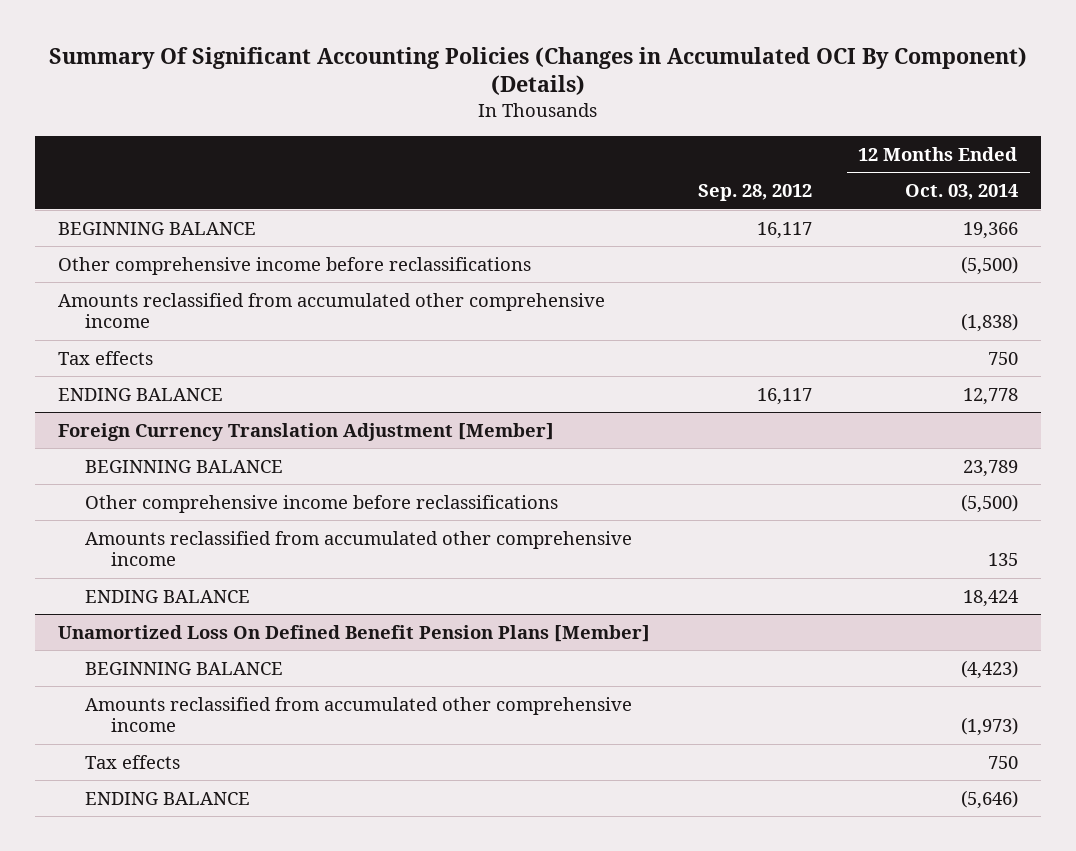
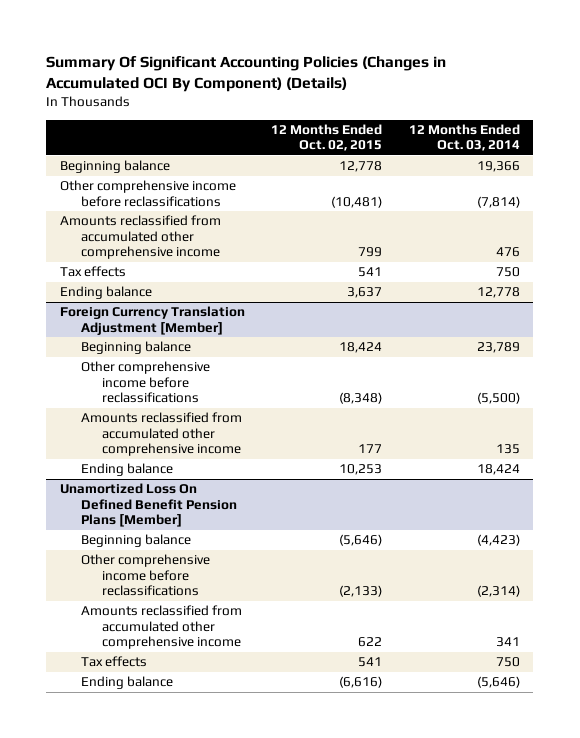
- | Sep. 28, 2012 | 12 Months Ended Oct. 03, 2014
+ | 12 Months Ended Oct. 02, 2015 | 12 Months Ended Oct. 03, 2014
- BEGINNING BALANCE | 16,117 | 19,366
- Other comprehensive income before reclassifications | | (5,500)
- Amounts reclassified from accumulated other comprehensive income | | (1,838)
+ Beginning balance | 12,778 | 19,366
+ Other comprehensive income before reclassifications | (10,481) | (7,814)
+ Amounts reclassified from accumulated other comprehensive income | 799 | 476
- ENDING BALANCE | 16,117 | 12,778
+ Ending balance | 3,637 | 12,778
@ Foreign Currency Translation Adjustment [Member]
- BEGINNING BALANCE | | 23,789
+ Beginning balance | 18,424 | 23,789
- ENDING BALANCE | | 18,424
+ Ending balance | 10,253 | 18,424
@ Unamortized Loss On Defined Benefit Pension Plans [Member]
- BEGINNING BALANCE | | (4,423)
- Amounts reclassified from accumulated other comprehensive income | | (1,973)
+ Beginning balance | (5,646) | (4,423)
+ Other comprehensive income before reclassifications | (2,133) | (2,314)
+ Amounts reclassified from accumulated other comprehensive income | 622 | 341
- ENDING BALANCE | | (5,646)
+ Ending balance | (6,616) | (5,646)

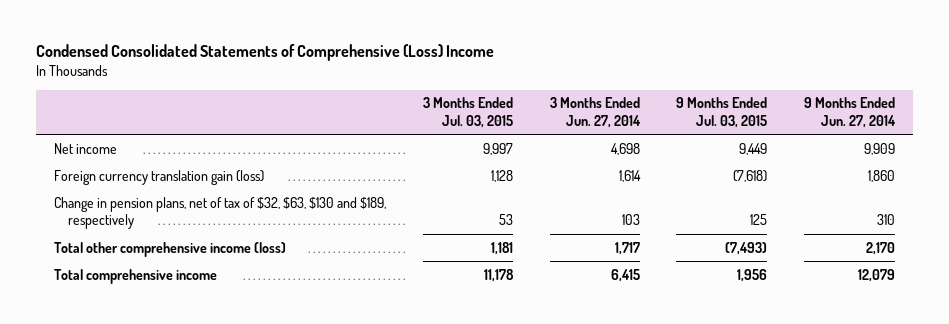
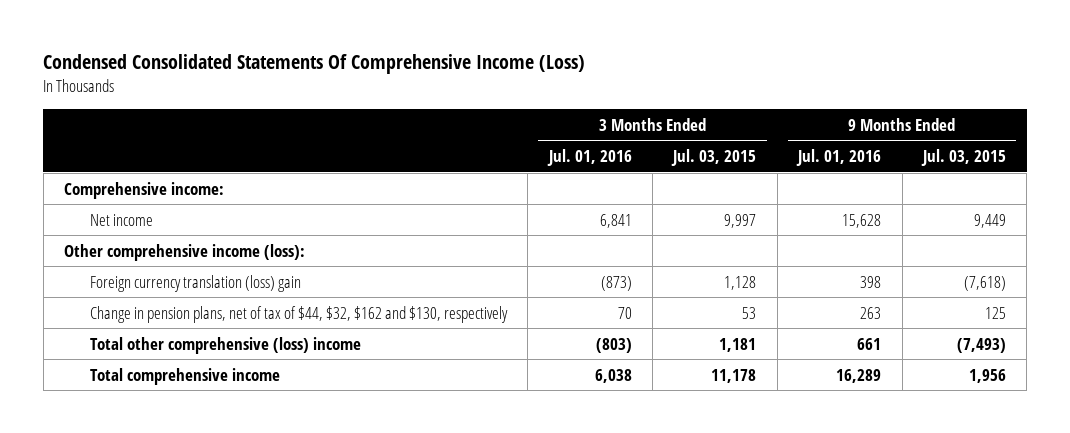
- Condensed Consolidated Statements of Comprehensive (Loss) Income
+ Condensed Consolidated Statements Of Comprehensive Income (Loss)
- | 3 Months Ended Jul. 03, 2015 | 3 Months Ended Jun. 27, 2014 | 9 Months Ended Jul. 03, 2015 | 9 Months Ended Jun. 27, 2014
+ | 3 Months Ended Jul. 01, 2016 | 3 Months Ended Jul. 03, 2015 | 9 Months Ended Jul. 01, 2016 | 9 Months Ended Jul. 03, 2015
+ Comprehensive income:
- Foreign currency translation gain (loss) | 1,128 | 1,614 | (7,618) | 1,860
- Change in pension plans, net of tax of $32, $63, $130 and $189, respectively | 53 | 103 | 125 | 310
- Total other comprehensive income (loss) | 1,181 | 1,717 | (7,493) | 2,170
+ Other comprehensive income (loss):
+ Foreign currency translation (loss) gain | (873) | 1,128 | 398 | (7,618)
+ Change in pension plans, net of tax of $44, $32, $162 and $130, respectively | 70 | 53 | 263 | 125
+ Total other comprehensive (loss) income | (803) | 1,181 | 661 | (7,493)

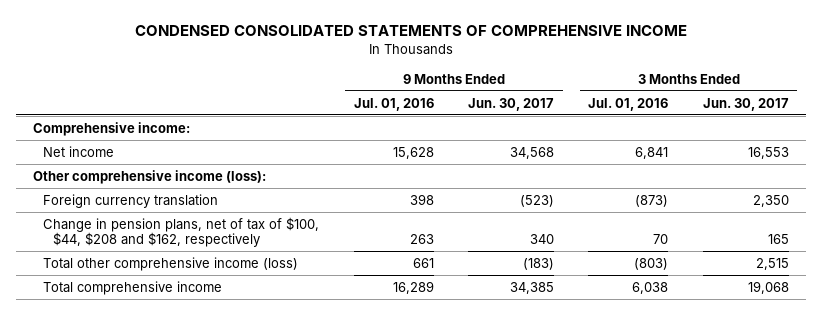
- Condensed Consolidated Statements Of Comprehensive Income (Loss)
+ CONDENSED CONSOLIDATED STATEMENTS OF COMPREHENSIVE INCOME
- | 3 Months Ended Jul. 01, 2016 | 3 Months Ended Jul. 03, 2015 | 9 Months Ended Jul. 01, 2016 | 9 Months Ended Jul. 03, 2015
+ | 9 Months Ended Jul. 01, 2016 | 9 Months Ended Jun. 30, 2017 | 3 Months Ended Jul. 01, 2016 | 3 Months Ended Jun. 30, 2017
- Foreign currency translation (loss) gain | (873) | 1,128 | 398 | (7,618)
- Change in pension plans, net of tax of $44, $32, $162 and $130, respectively | 70 | 53 | 263 | 125
- Total other comprehensive (loss) income | (803) | 1,181 | 661 | (7,493)
+ Foreign currency translation | 398 | (523) | (873) | 2,350
+ Change in pension plans, net of tax of $100, $44, $208 and $162, respectively | 263 | 340 | 70 | 165
+ Total other comprehensive income (loss) | 661 | (183) | (803) | 2,515

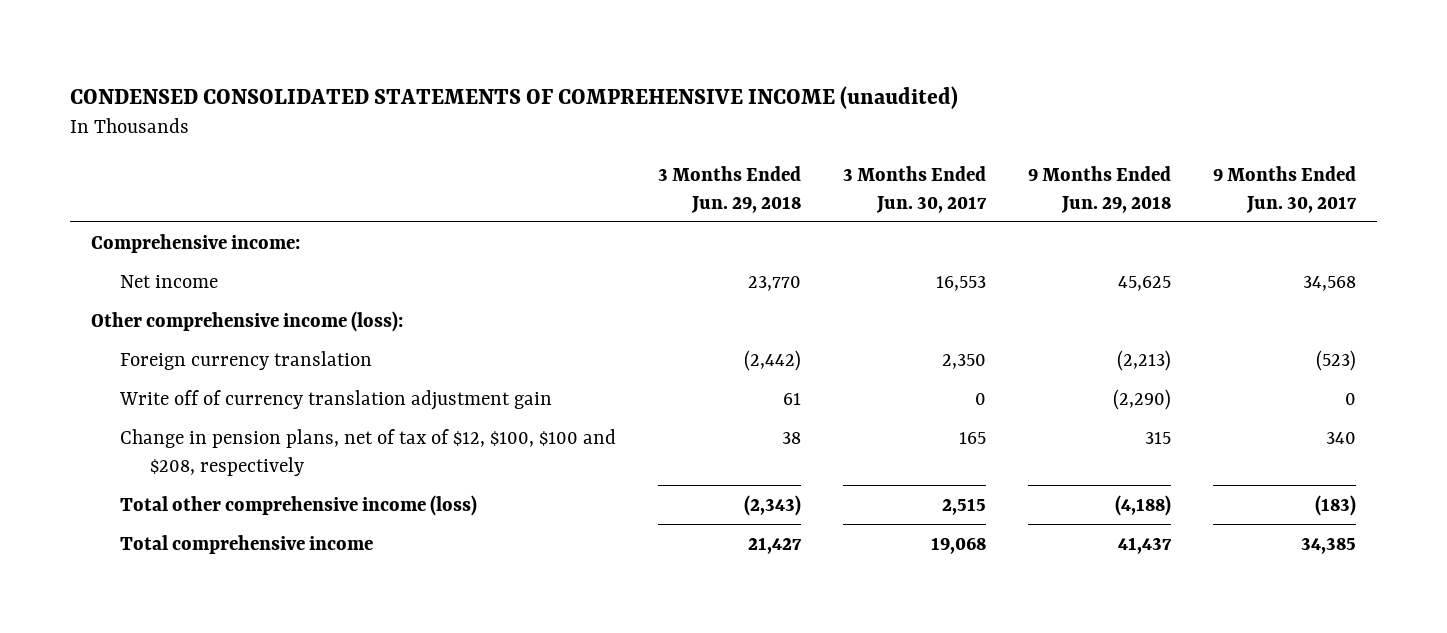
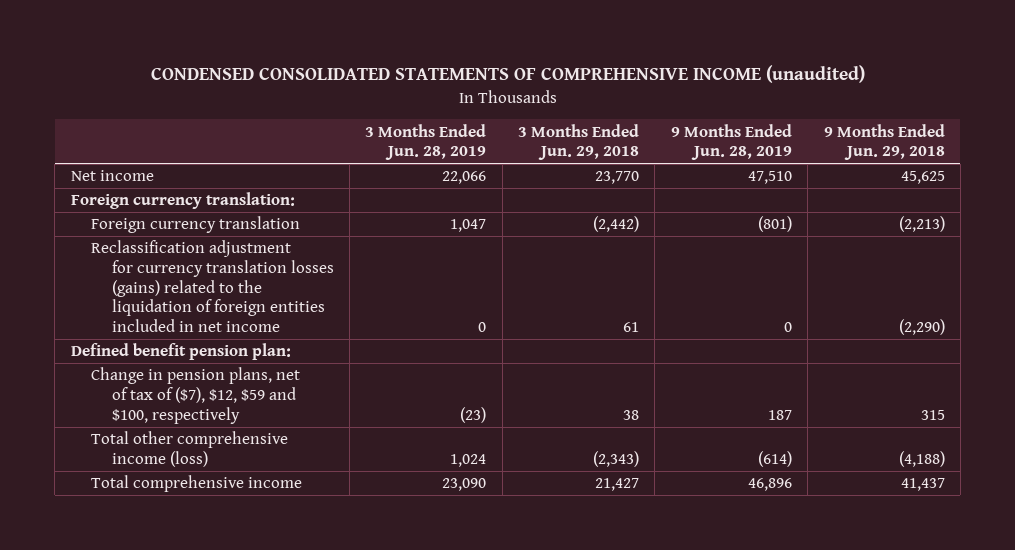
- | 3 Months Ended Jun. 29, 2018 | 3 Months Ended Jun. 30, 2017 | 9 Months Ended Jun. 29, 2018 | 9 Months Ended Jun. 30, 2017
+ | 3 Months Ended Jun. 28, 2019 | 3 Months Ended Jun. 29, 2018 | 9 Months Ended Jun. 28, 2019 | 9 Months Ended Jun. 29, 2018
- Comprehensive income:
- Other comprehensive income (loss):
+ Foreign currency translation:
- Write off of currency translation adjustment gain | 61 | 0 | (2,290) | 0
- Change in pension plans, net of tax of $12, $100, $100 and $208, respectively | 38 | 165 | 315 | 340
+ Reclassification adjustment for currency translation losses (gains) related to the liquidation of foreign entities included in net income | 0 | 61 | 0 | (2,290)
+ Defined benefit pension plan:
+ Change in pension plans, net of tax of ($7), $12, $59 and $100, respectively | (23) | 38 | 187 | 315

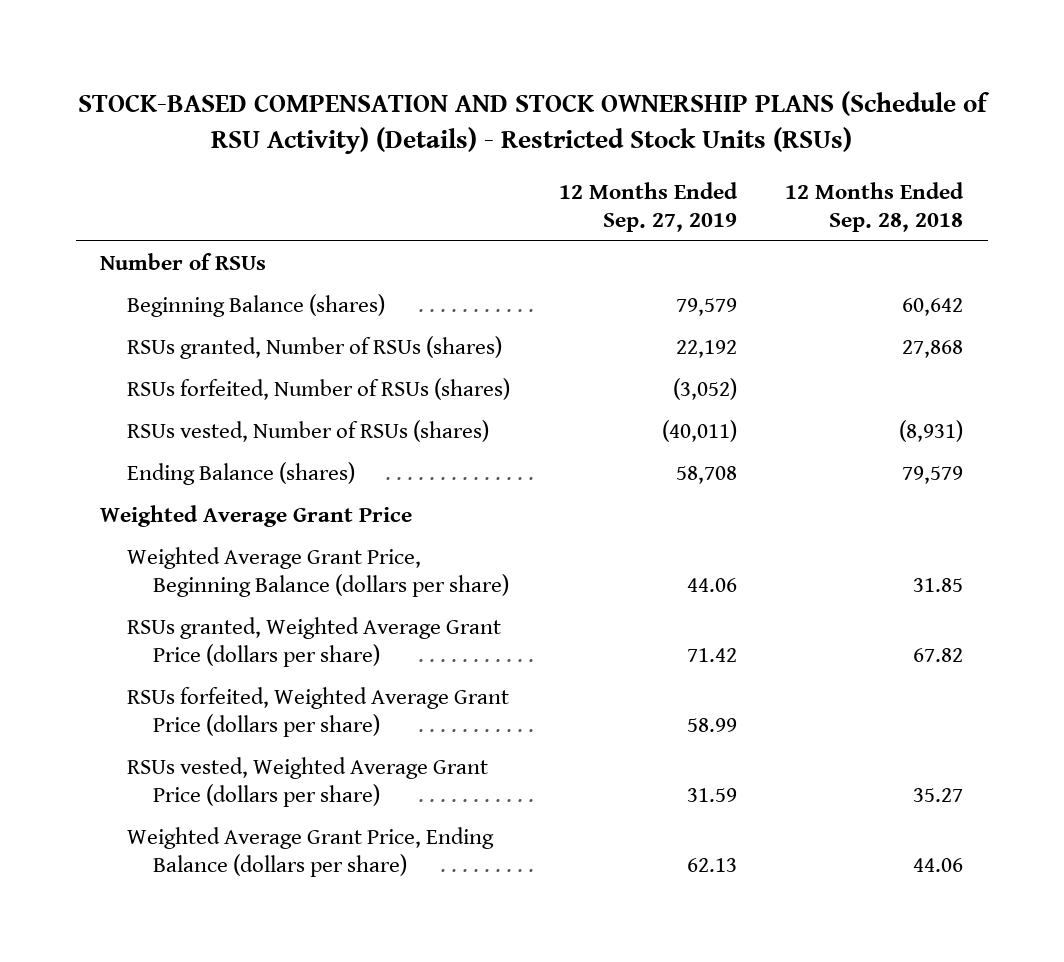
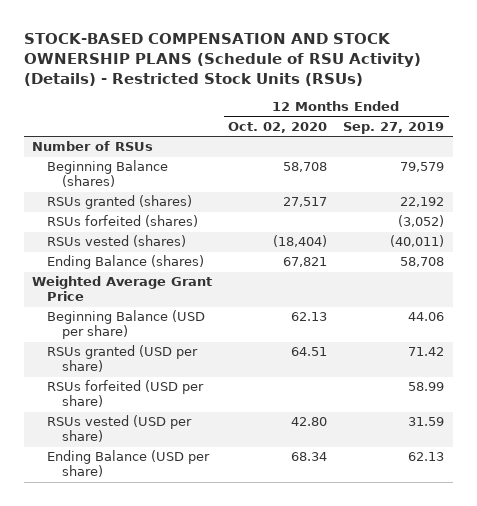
- | 12 Months Ended Sep. 27, 2019 | 12 Months Ended Sep. 28, 2018
+ | 12 Months Ended Oct. 02, 2020 | 12 Months Ended Sep. 27, 2019
- RSUs granted, Number of RSUs (shares) | 22,192 | 27,868
- RSUs forfeited, Number of RSUs (shares) | (3,052) |
- RSUs vested, Number of RSUs (shares) | (40,011) | (8,931)
+ RSUs granted (shares) | 27,517 | 22,192
+ RSUs forfeited (shares) | | (3,052)
+ RSUs vested (shares) | (18,404) | (40,011)
- Weighted Average Grant Price, Beginning Balance (dollars per share) | 44.06 | 31.85
- RSUs granted, Weighted Average Grant Price (dollars per share) | 71.42 | 67.82
- RSUs forfeited, Weighted Average Grant Price (dollars per share) | 58.99 |
- RSUs vested, Weighted Average Grant Price (dollars per share) | 31.59 | 35.27
- Weighted Average Grant Price, Ending Balance (dollars per share) | 62.13 | 44.06
+ Beginning Balance (USD per share) | 62.13 | 44.06
+ RSUs granted (USD per share) | 64.51 | 71.42
+ RSUs forfeited (USD per share) | | 58.99
+ RSUs vested (USD per share) | 42.80 | 31.59
+ Ending Balance (USD per share) | 68.34 | 62.13

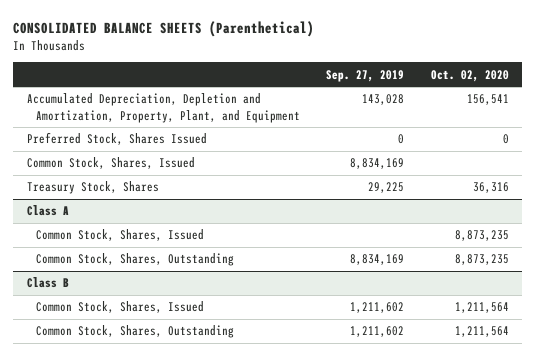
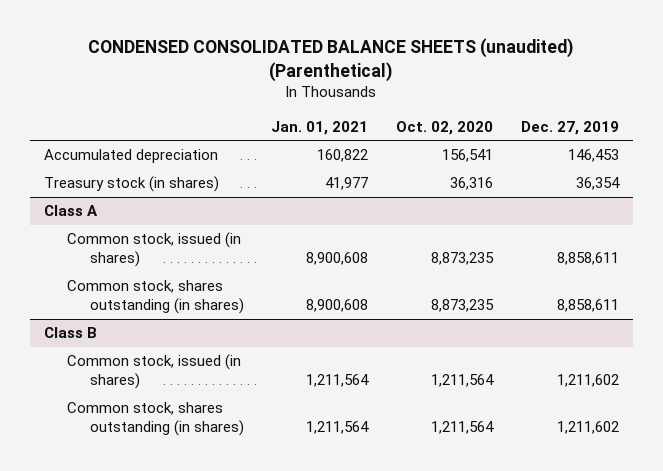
- CONSOLIDATED BALANCE SHEETS (Parenthetical)
+ CONDENSED CONSOLIDATED BALANCE SHEETS (unaudited) (Parenthetical)
- | Sep. 27, 2019 | Oct. 02, 2020
+ | Jan. 01, 2021 | Oct. 02, 2020 | Dec. 27, 2019
- Accumulated Depreciation, Depletion and Amortization, Property, Plant, and Equipment | 143,028 | 156,541
- Preferred Stock, Shares Issued | 0 | 0
- Common Stock, Shares, Issued | 8,834,169 |
- Treasury Stock, Shares | 29,225 | 36,316
+ Accumulated depreciation | 160,822 | 156,541 | 146,453
+ Treasury stock (in shares) | 41,977 | 36,316 | 36,354
@ Class A
- Common Stock, Shares, Issued | | 8,873,235
- Common Stock, Shares, Outstanding | 8,834,169 | 8,873,235
+ Common stock, issued (in shares) | 8,900,608 | 8,873,235 | 8,858,611
+ Common stock, shares outstanding (in shares) | 8,900,608 | 8,873,235 | 8,858,611
@ Class B
- Common Stock, Shares, Issued | 1,211,602 | 1,211,564
- Common Stock, Shares, Outstanding | 1,211,602 | 1,211,564
+ Common stock, issued (in shares) | 1,211,564 | 1,211,564 | 1,211,602
+ Common stock, shares outstanding (in shares) | 1,211,564 | 1,211,564 | 1,211,602

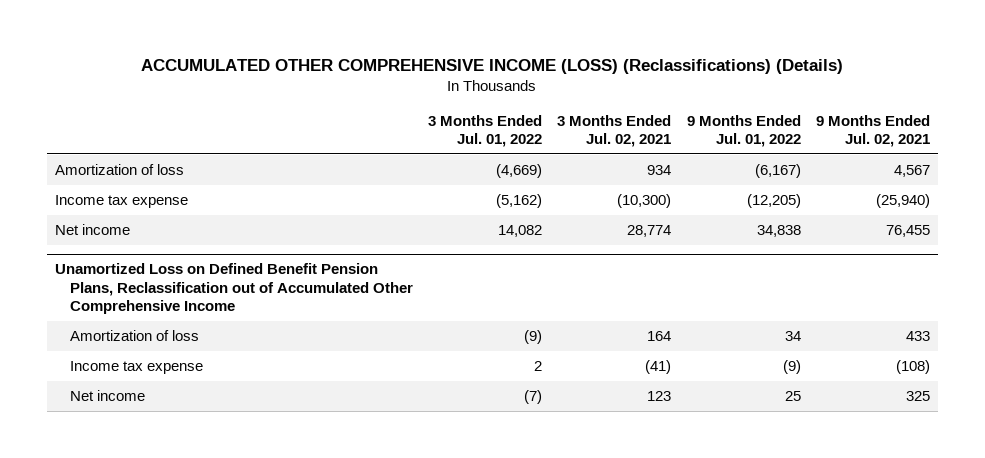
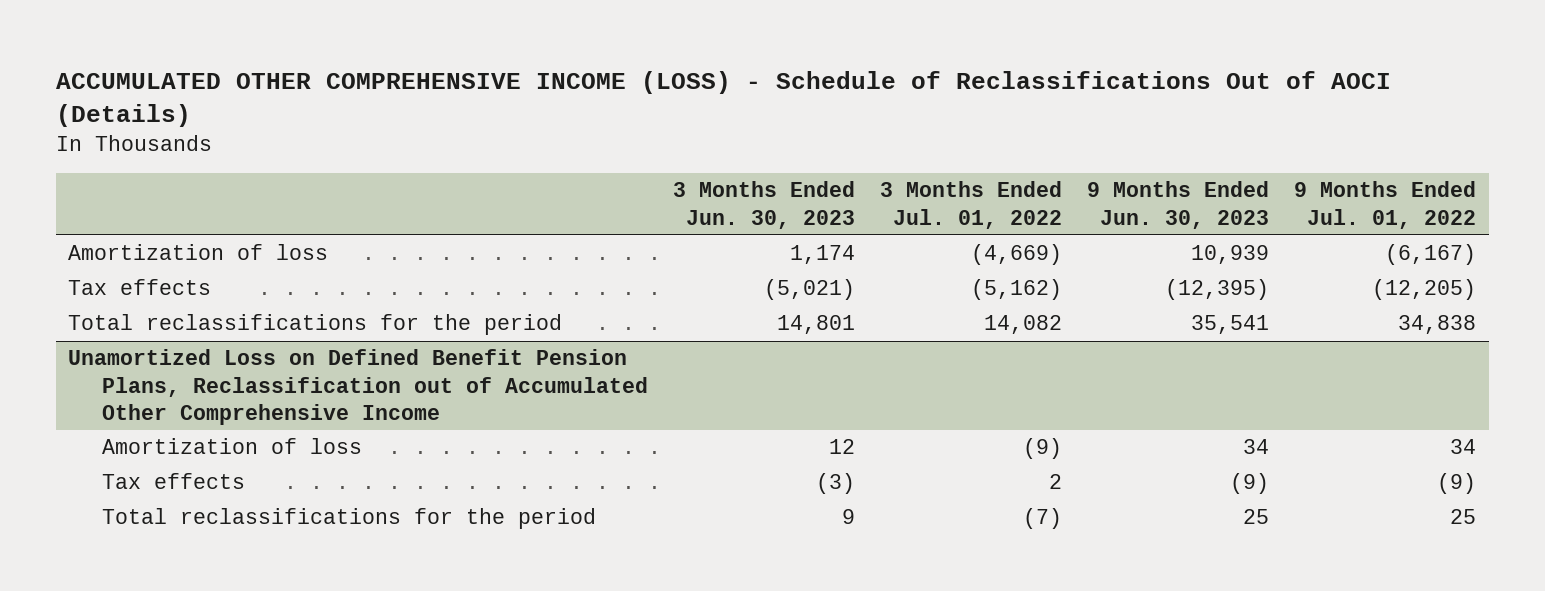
- ACCUMULATED OTHER COMPREHENSIVE INCOME (LOSS) (Reclassifications) (Details)
+ ACCUMULATED OTHER COMPREHENSIVE INCOME (LOSS) - Schedule of Reclassifications Out of AOCI (Details)
- | 3 Months Ended Jul. 01, 2022 | 3 Months Ended Jul. 02, 2021 | 9 Months Ended Jul. 01, 2022 | 9 Months Ended Jul. 02, 2021
+ | 3 Months Ended Jun. 30, 2023 | 3 Months Ended Jul. 01, 2022 | 9 Months Ended Jun. 30, 2023 | 9 Months Ended Jul. 01, 2022
- Income tax expense | (5,162) | (10,300) | (12,205) | (25,940)
- Net income | 14,082 | 28,774 | 34,838 | 76,455
+ Tax effects | (5,021) | (5,162) | (12,395) | (12,205)
+ Total reclassifications for the period | 14,801 | 14,082 | 35,541 | 34,838
@ Unamortized Loss on Defined Benefit Pension Plans, Reclassification out of Accumulated Other Comprehensive Income
- Income tax expense | 2 | (41) | (9) | (108)
- Net income | (7) | 123 | 25 | 325
+ Tax effects | (3) | 2 | (9) | (9)
+ Total reclassifications for the period | 9 | (7) | 25 | 25

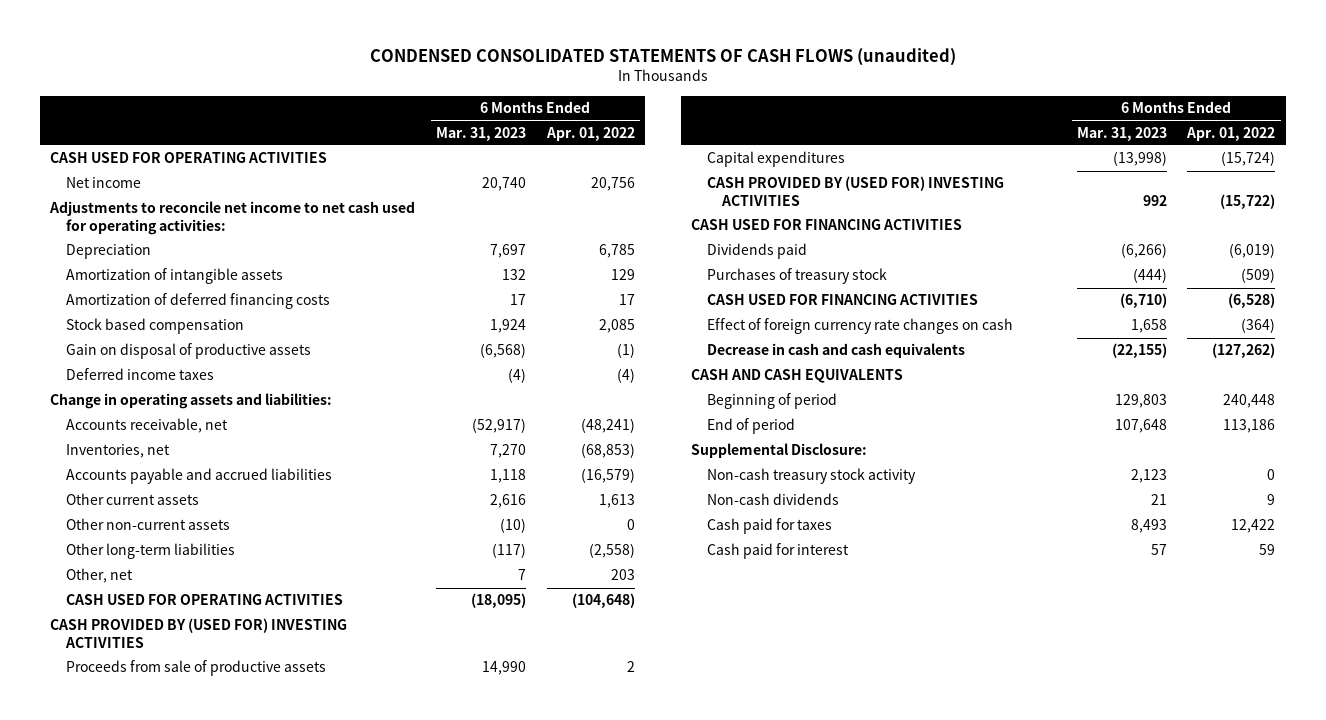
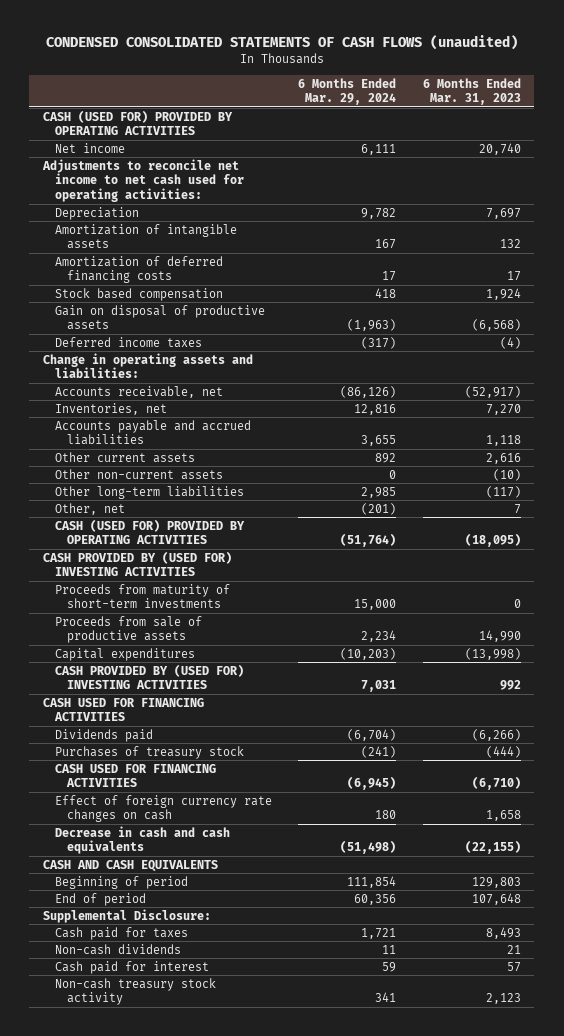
- | 6 Months Ended Mar. 31, 2023 | 6 Months Ended Apr. 01, 2022
+ | 6 Months Ended Mar. 29, 2024 | 6 Months Ended Mar. 31, 2023
- CASH USED FOR OPERATING ACTIVITIES
+ CASH (USED FOR) PROVIDED BY OPERATING ACTIVITIES
- CASH USED FOR OPERATING ACTIVITIES | (18,095) | (104,648)
+ CASH (USED FOR) PROVIDED BY OPERATING ACTIVITIES | (51,764) | (18,095)
+ Proceeds from maturity of short-term investments | 15,000 | 0
moved down: Non-cash dividends | 11 | 21
moved down: Non-cash treasury stock activity | 341 | 2,123

